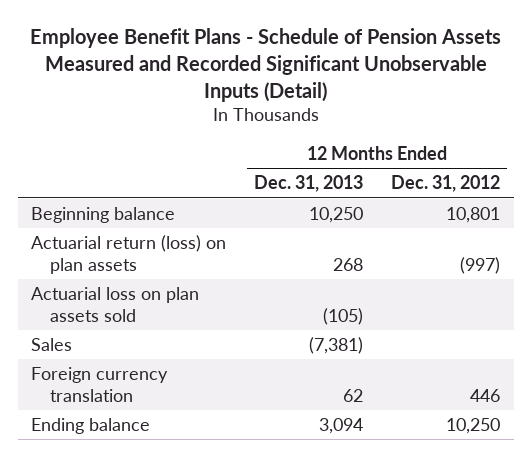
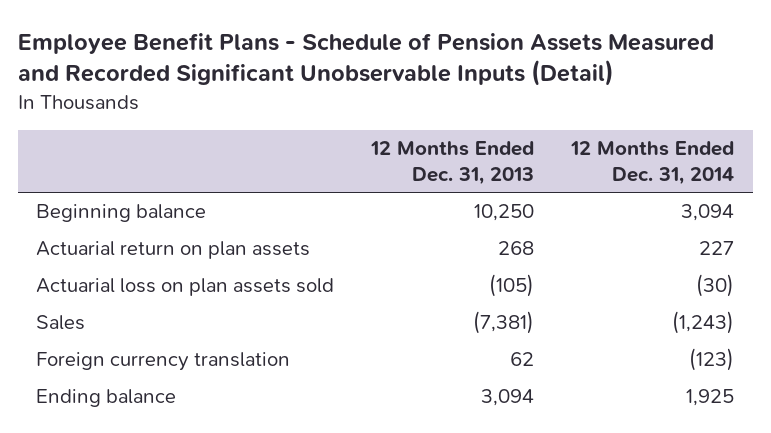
- | 12 Months Ended Dec. 31, 2013 | 12 Months Ended Dec. 31, 2012
+ | 12 Months Ended Dec. 31, 2013 | 12 Months Ended Dec. 31, 2014
- Actuarial return (loss) on plan assets | 268 | (997)
+ Actuarial return on plan assets | 268 | 227

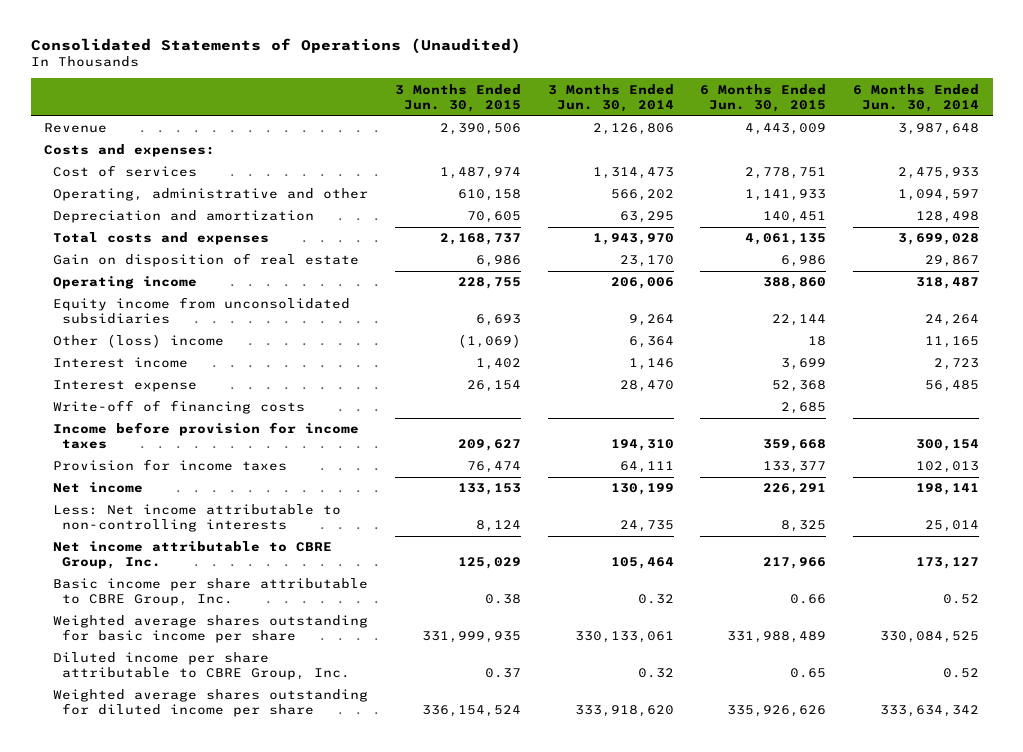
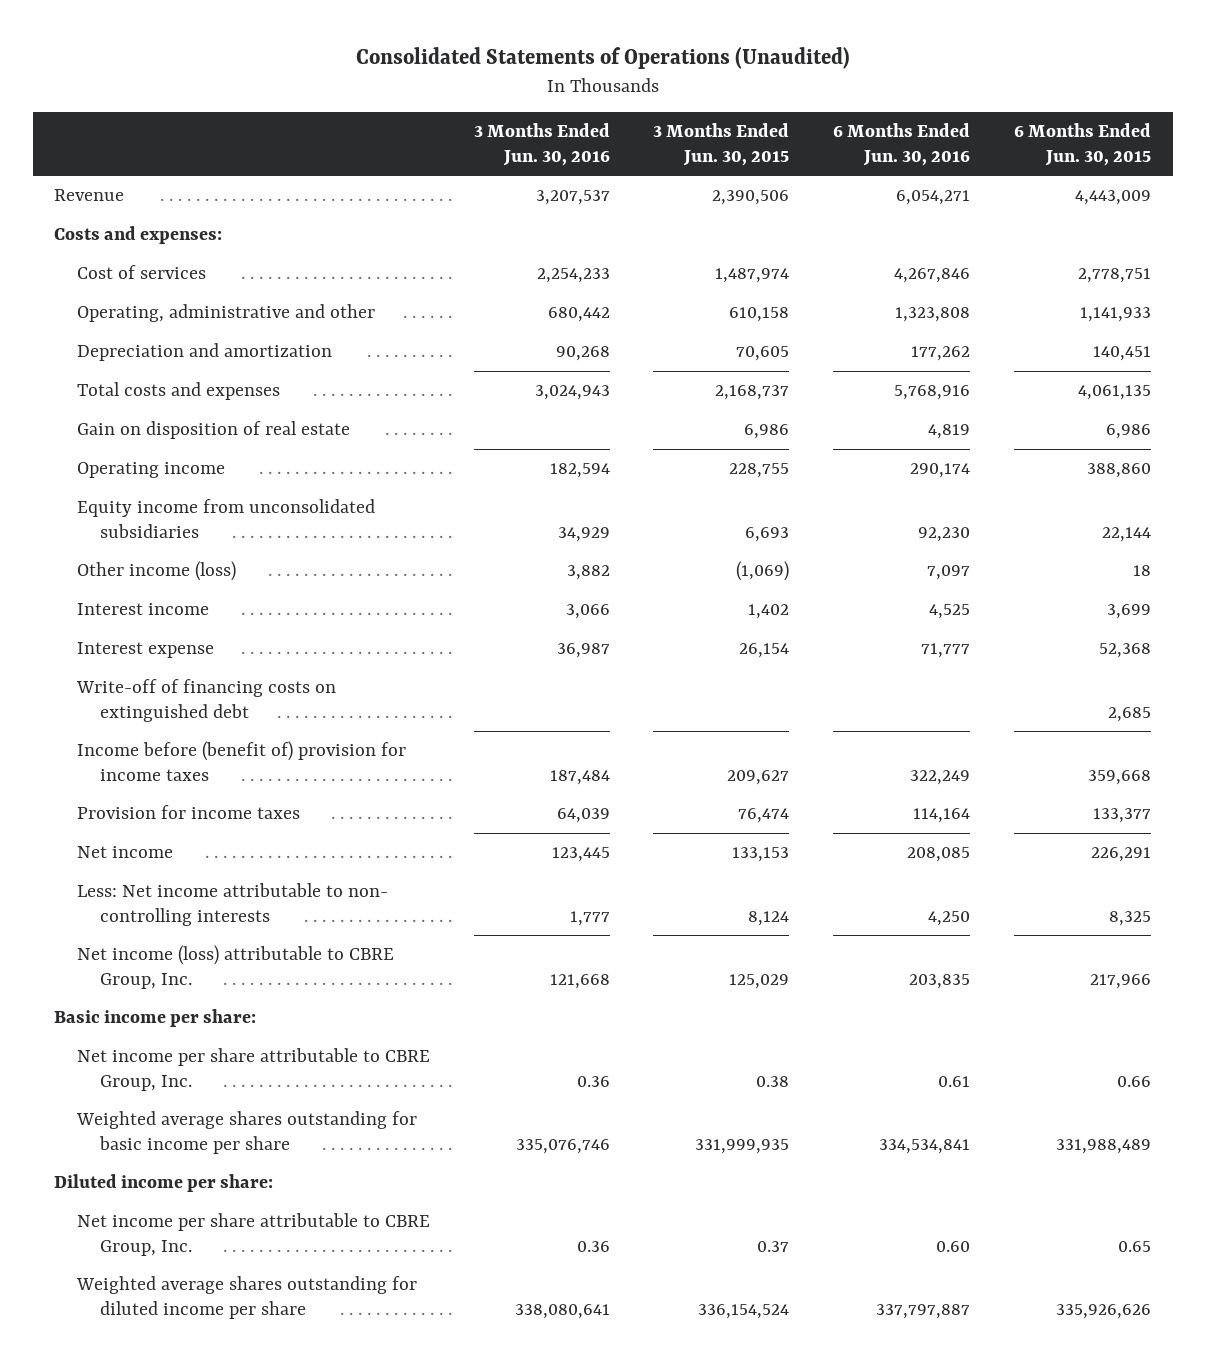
- | 3 Months Ended Jun. 30, 2015 | 3 Months Ended Jun. 30, 2014 | 6 Months Ended Jun. 30, 2015 | 6 Months Ended Jun. 30, 2014
+ | 3 Months Ended Jun. 30, 2016 | 3 Months Ended Jun. 30, 2015 | 6 Months Ended Jun. 30, 2016 | 6 Months Ended Jun. 30, 2015
- Other (loss) income | (1,069) | 6,364 | 18 | 11,165
+ Other income (loss) | 3,882 | (1,069) | 7,097 | 18
- Write-off of financing costs | | | 2,685 |
- Income before provision for income taxes | 209,627 | 194,310 | 359,668 | 300,154
+ Write-off of financing costs on extinguished debt | | | | 2,685
+ Income before (benefit of) provision for income taxes | 187,484 | 209,627 | 322,249 | 359,668
- Less: Net income attributable to non-controlling interests | 8,124 | 24,735 | 8,325 | 25,014
- Net income attributable to CBRE Group, Inc. | 125,029 | 105,464 | 217,966 | 173,127
- Basic income per share attributable to CBRE Group, Inc. | 0.38 | 0.32 | 0.66 | 0.52
+ Less: Net income attributable to non- controlling interests | 1,777 | 8,124 | 4,250 | 8,325
+ Net income (loss) attributable to CBRE Group, Inc. | 121,668 | 125,029 | 203,835 | 217,966
+ Basic income per share:
+ Net income per share attributable to CBRE Group, Inc. | 0.36 | 0.38 | 0.61 | 0.66
- Diluted income per share attributable to CBRE Group, Inc. | 0.37 | 0.32 | 0.65 | 0.52
+ Diluted income per share:
+ Net income per share attributable to CBRE Group, Inc. | 0.36 | 0.37 | 0.60 | 0.65

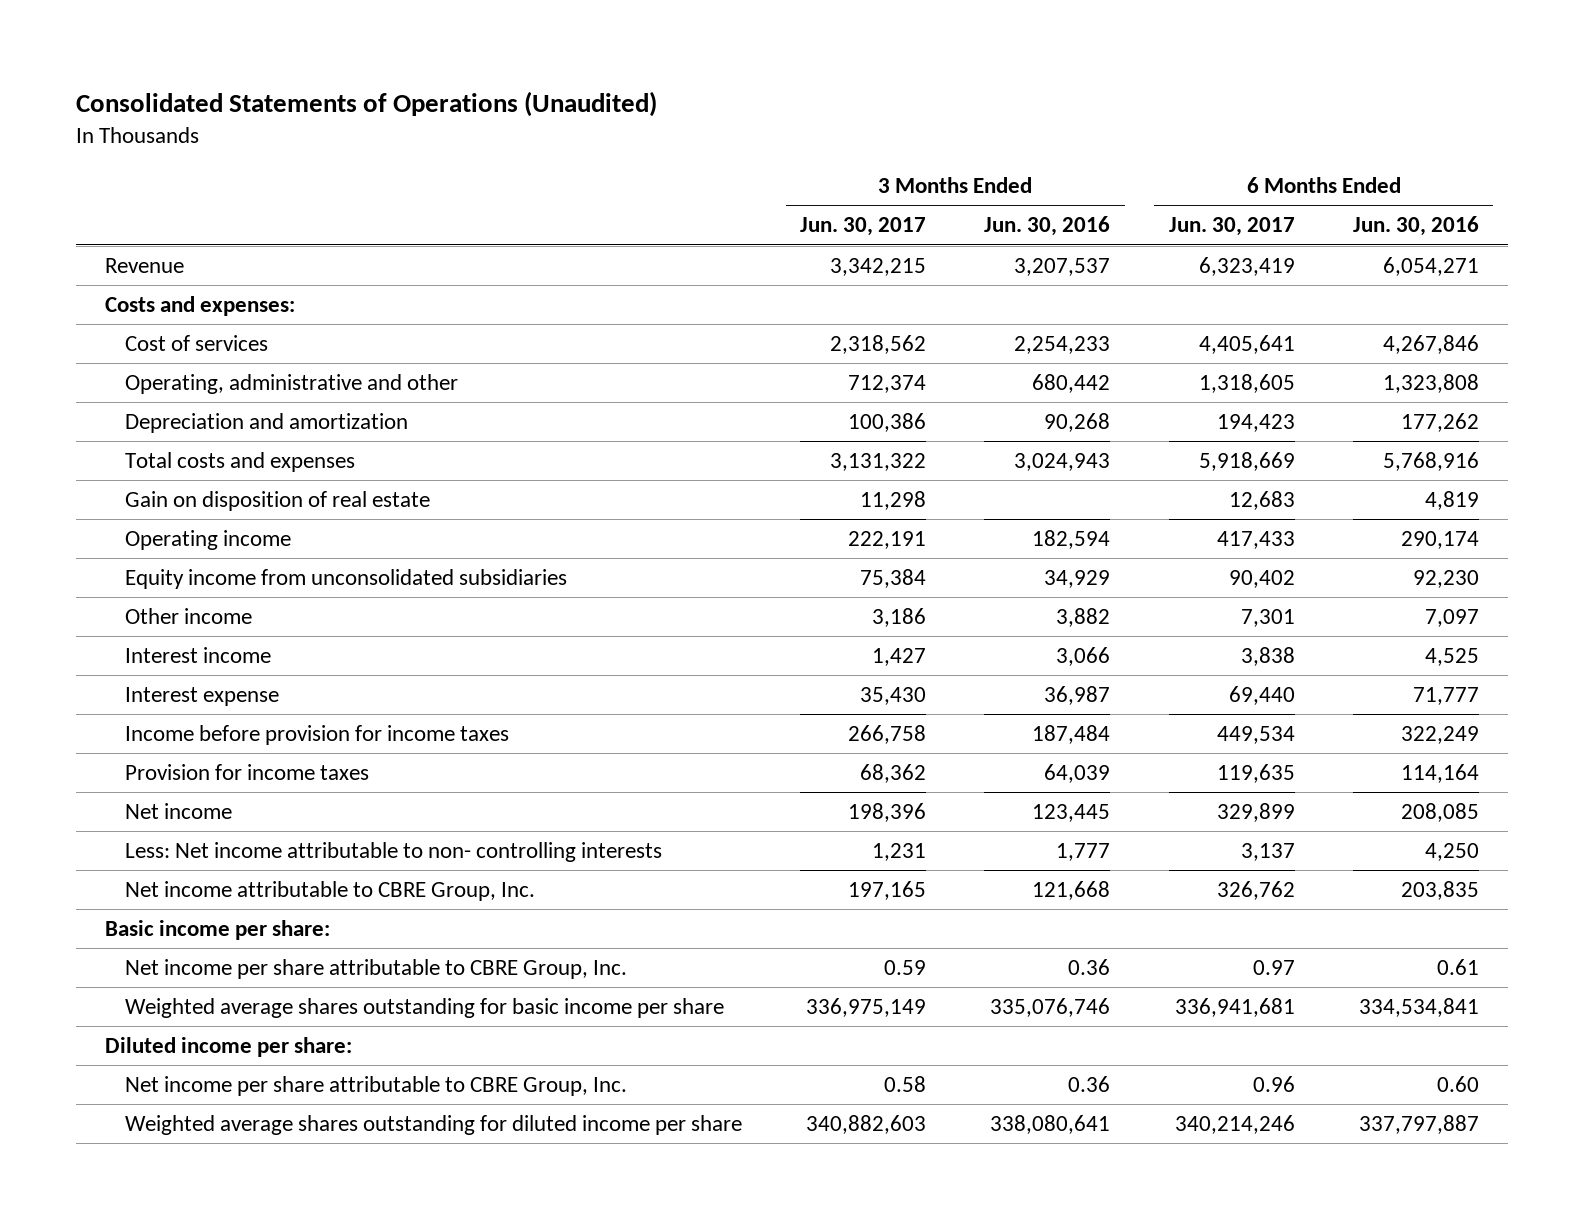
- | 3 Months Ended Jun. 30, 2016 | 3 Months Ended Jun. 30, 2015 | 6 Months Ended Jun. 30, 2016 | 6 Months Ended Jun. 30, 2015
+ | 3 Months Ended Jun. 30, 2017 | 3 Months Ended Jun. 30, 2016 | 6 Months Ended Jun. 30, 2017 | 6 Months Ended Jun. 30, 2016
- Other income (loss) | 3,882 | (1,069) | 7,097 | 18
+ Other income | 3,186 | 3,882 | 7,301 | 7,097
- Write-off of financing costs on extinguished debt | | | | 2,685
- Income before (benefit of) provision for income taxes | 187,484 | 209,627 | 322,249 | 359,668
+ Income before provision for income taxes | 266,758 | 187,484 | 449,534 | 322,249
- Net income (loss) attributable to CBRE Group, Inc. | 121,668 | 125,029 | 203,835 | 217,966
+ Net income attributable to CBRE Group, Inc. | 197,165 | 121,668 | 326,762 | 203,835

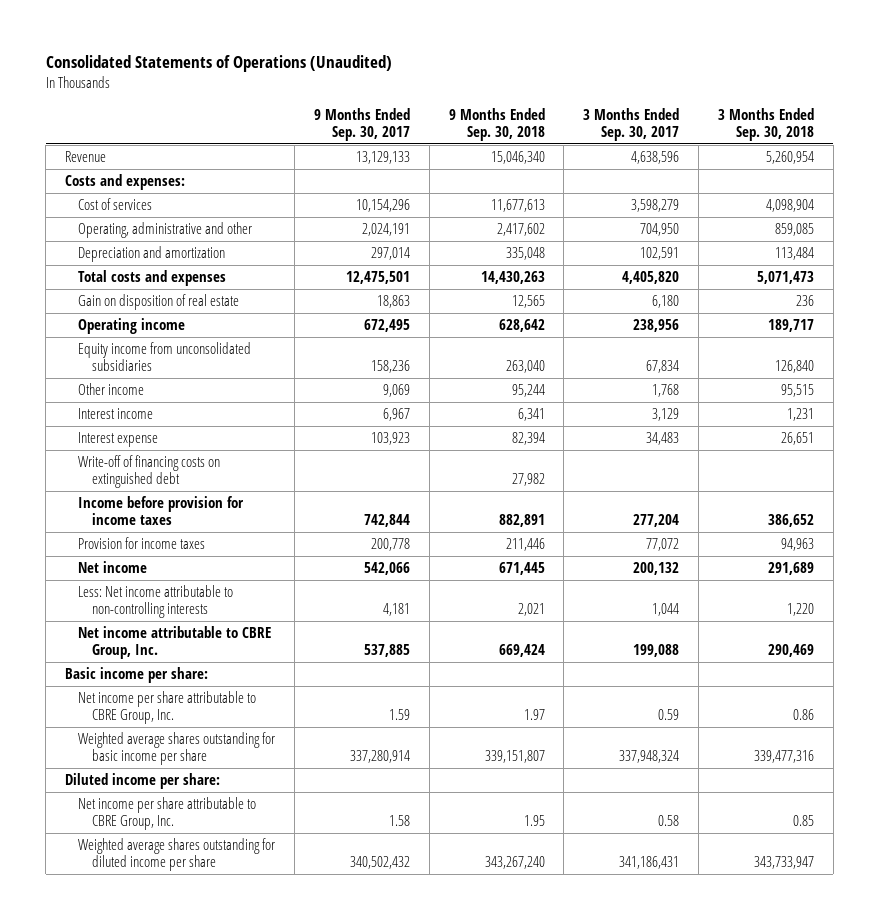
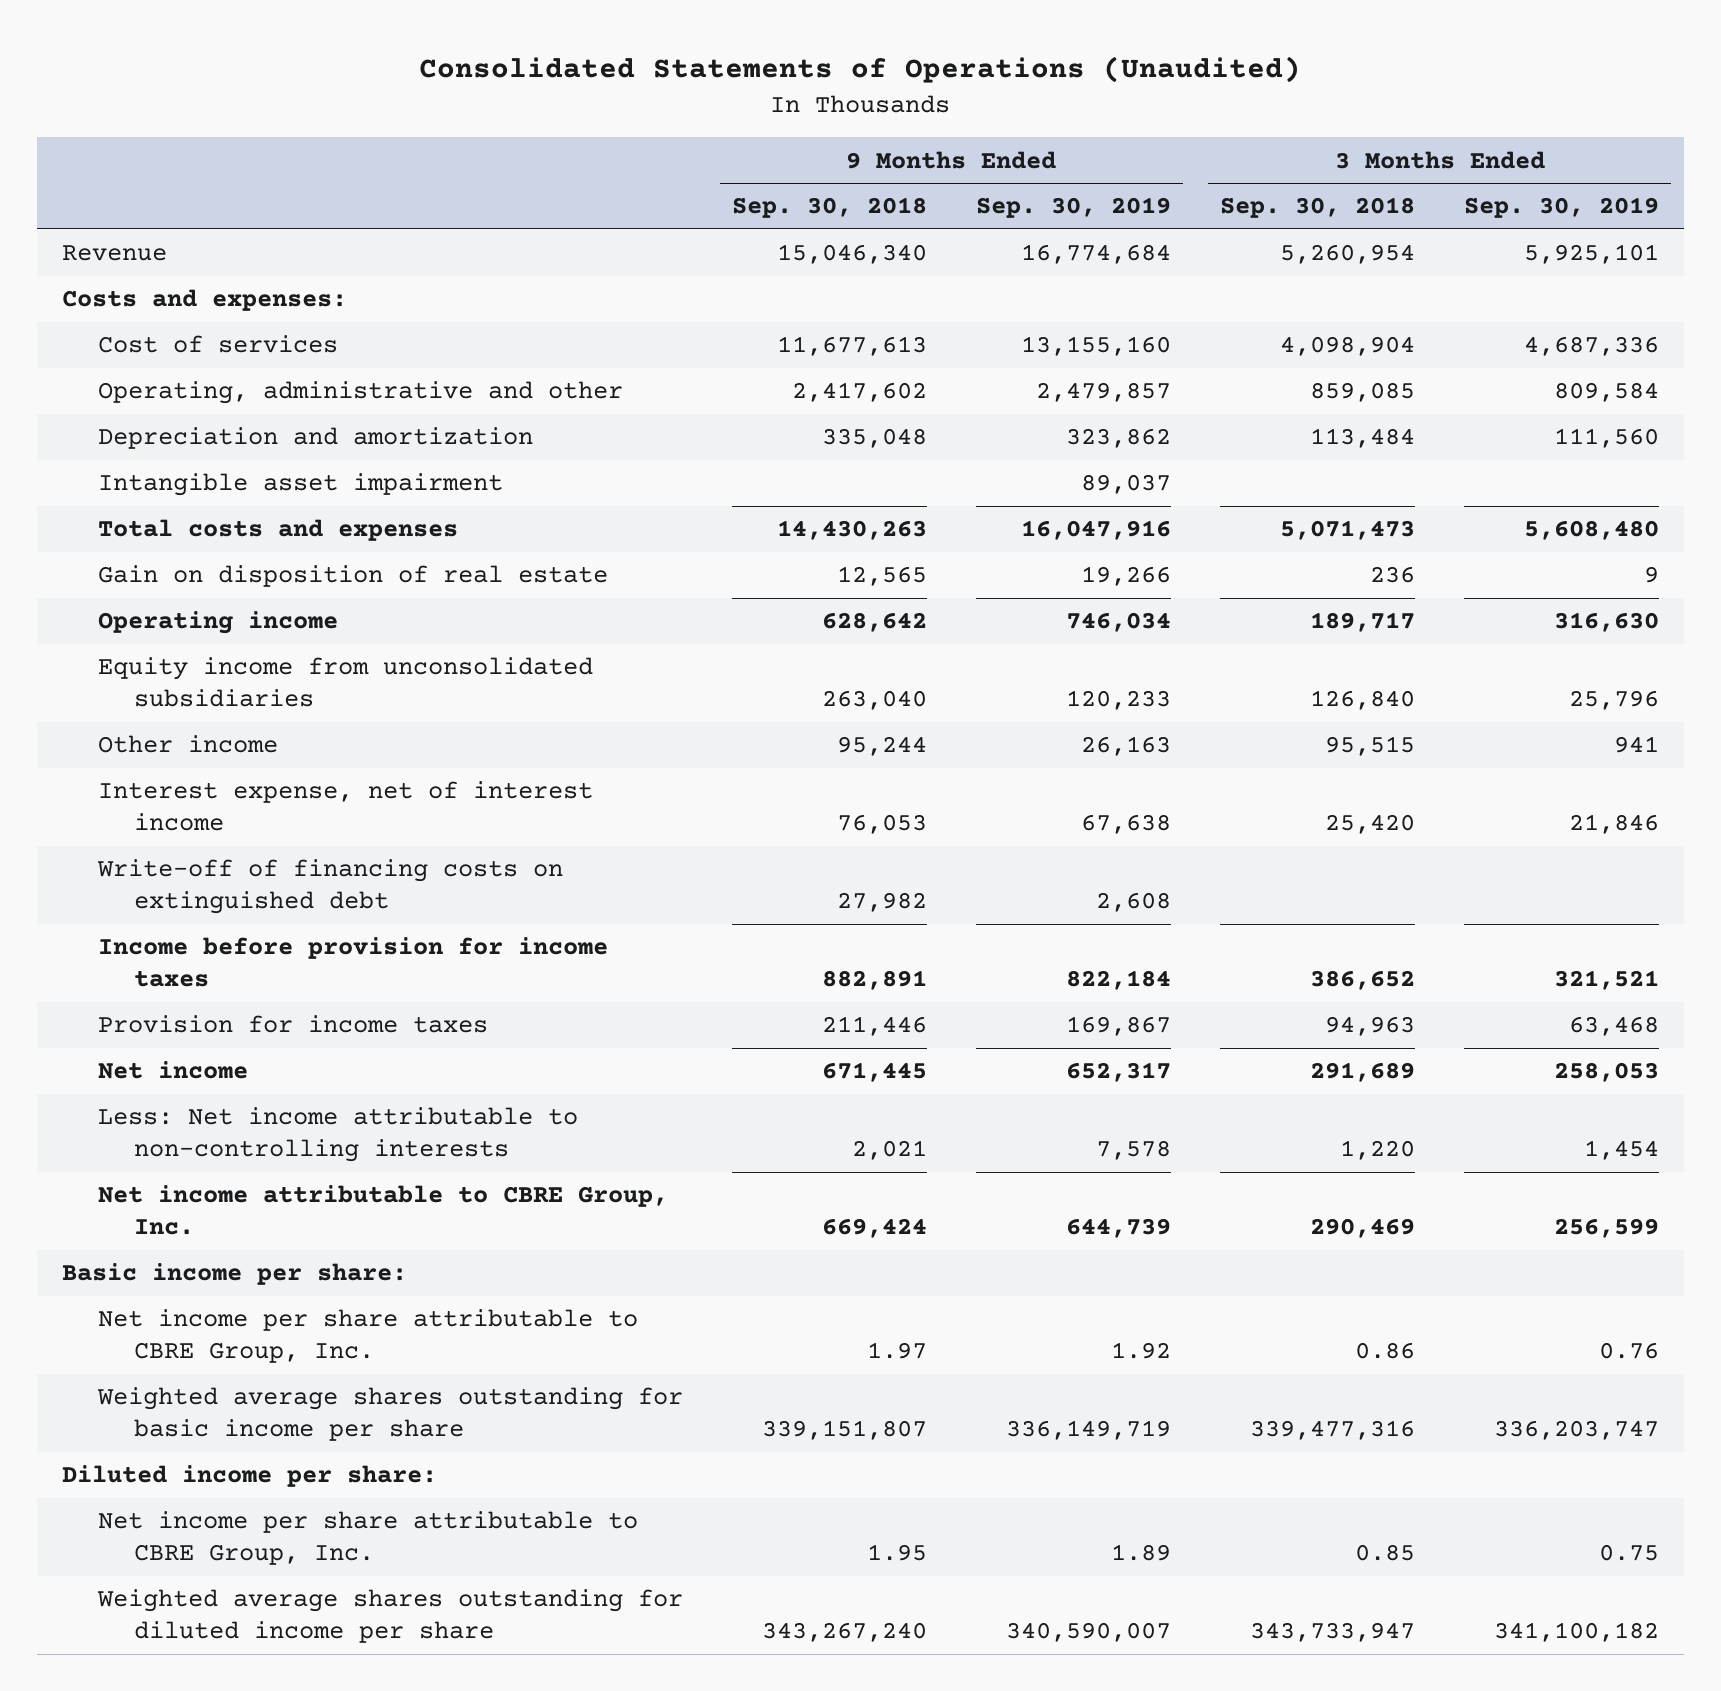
- | 9 Months Ended Sep. 30, 2017 | 9 Months Ended Sep. 30, 2018 | 3 Months Ended Sep. 30, 2017 | 3 Months Ended Sep. 30, 2018
+ | 9 Months Ended Sep. 30, 2018 | 9 Months Ended Sep. 30, 2019 | 3 Months Ended Sep. 30, 2018 | 3 Months Ended Sep. 30, 2019
+ Intangible asset impairment | | 89,037 | |
- Interest income | 6,967 | 6,341 | 3,129 | 1,231
- Interest expense | 103,923 | 82,394 | 34,483 | 26,651
+ Interest expense, net of interest income | 76,053 | 67,638 | 25,420 | 21,846

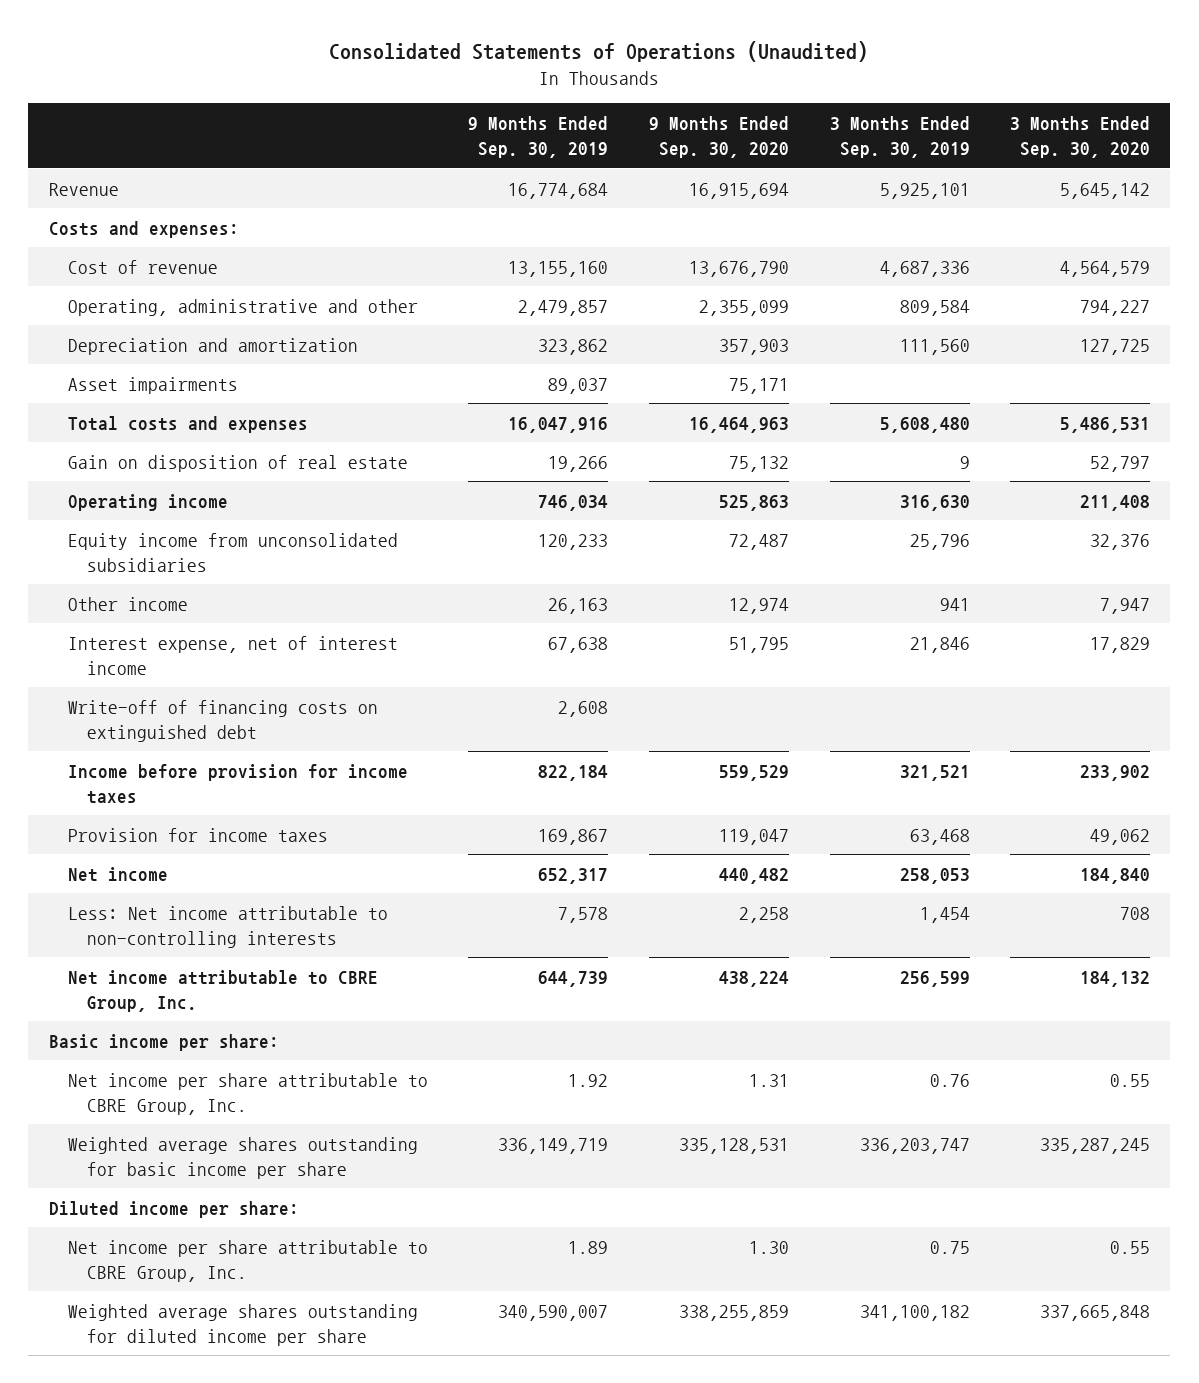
- | 9 Months Ended Sep. 30, 2018 | 9 Months Ended Sep. 30, 2019 | 3 Months Ended Sep. 30, 2018 | 3 Months Ended Sep. 30, 2019
+ | 9 Months Ended Sep. 30, 2019 | 9 Months Ended Sep. 30, 2020 | 3 Months Ended Sep. 30, 2019 | 3 Months Ended Sep. 30, 2020
- Cost of services | 11,677,613 | 13,155,160 | 4,098,904 | 4,687,336
+ Cost of revenue | 13,155,160 | 13,676,790 | 4,687,336 | 4,564,579
- Intangible asset impairment | | 89,037 | |
+ Asset impairments | 89,037 | 75,171 | |

